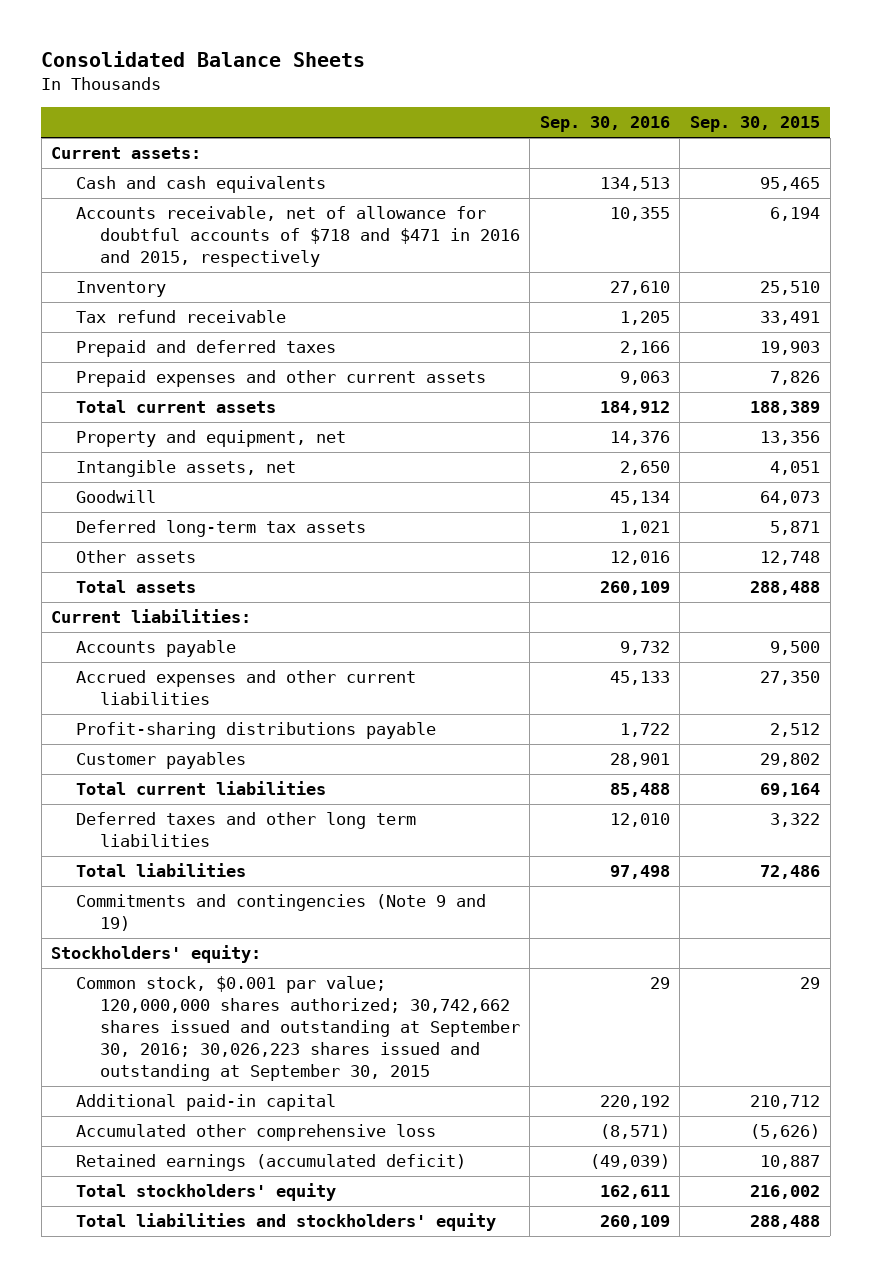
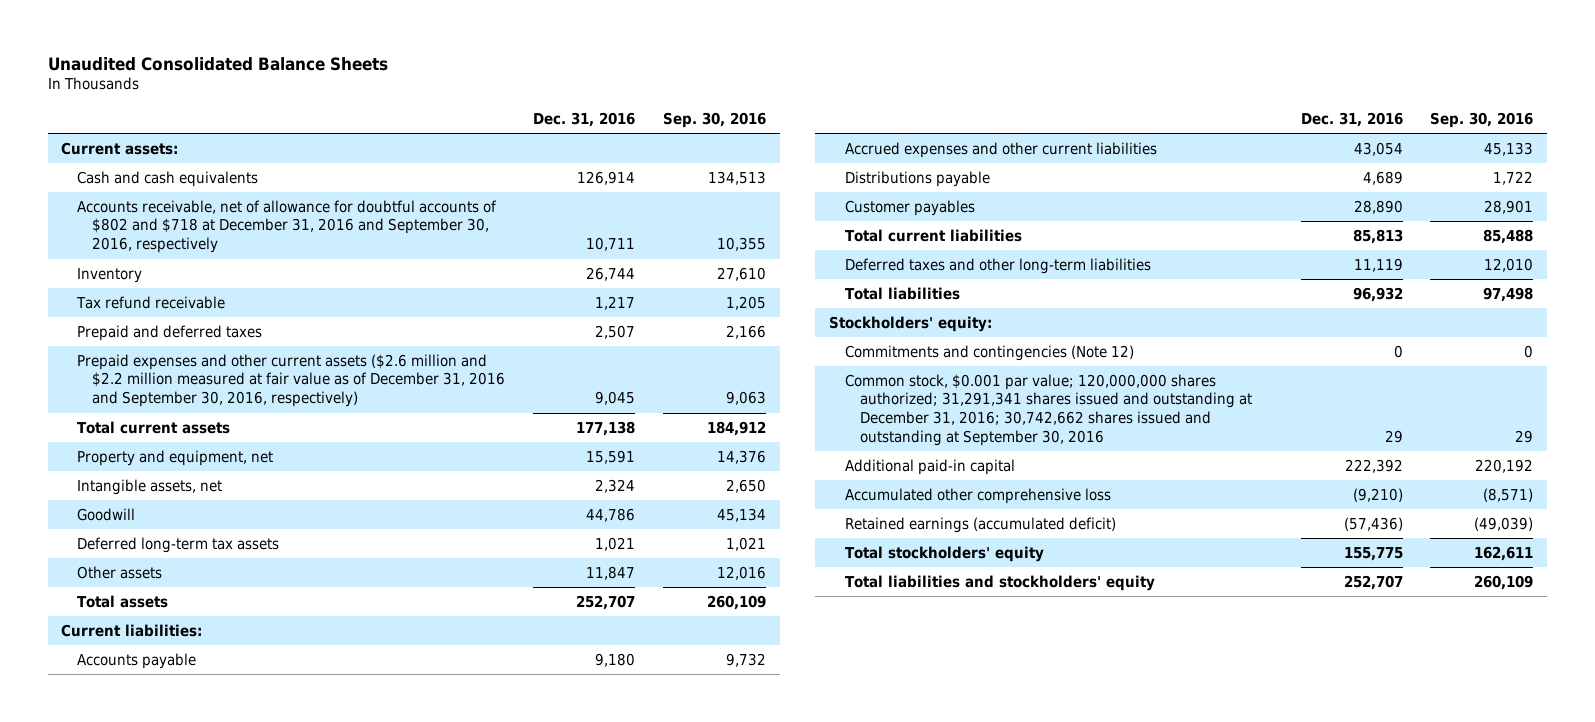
- Consolidated Balance Sheets
+ Unaudited Consolidated Balance Sheets
- | Sep. 30, 2016 | Sep. 30, 2015
+ | Dec. 31, 2016 | Sep. 30, 2016
- Accounts receivable, net of allowance for doubtful accounts of $718 and $471 in 2016 and 2015, respectively | 10,355 | 6,194
+ Accounts receivable, net of allowance for doubtful accounts of $802 and $718 at December 31, 2016 and September 30, 2016, respectively | 10,711 | 10,355
- Prepaid expenses and other current assets | 9,063 | 7,826
+ Prepaid expenses and other current assets ($2.6 million and $2.2 million measured at fair value as of December 31, 2016 and September 30, 2016, respectively) | 9,045 | 9,063
- Profit-sharing distributions payable | 1,722 | 2,512
+ Distributions payable | 4,689 | 1,722
- Deferred taxes and other long term liabilities | 12,010 | 3,322
+ Deferred taxes and other long-term liabilities | 11,119 | 12,010
- Commitments and contingencies (Note 9 and 19)
- Common stock, $0.001 par value; 120,000,000 shares authorized; 30,742,662 shares issued and outstanding at September 30, 2016; 30,026,223 shares issued and outstanding at September 30, 2015 | 29 | 29
+ Commitments and contingencies (Note 12) | 0 | 0
+ Common stock, $0.001 par value; 120,000,000 shares authorized; 31,291,341 shares issued and outstanding at December 31, 2016; 30,742,662 shares issued and outstanding at September 30, 2016 | 29 | 29

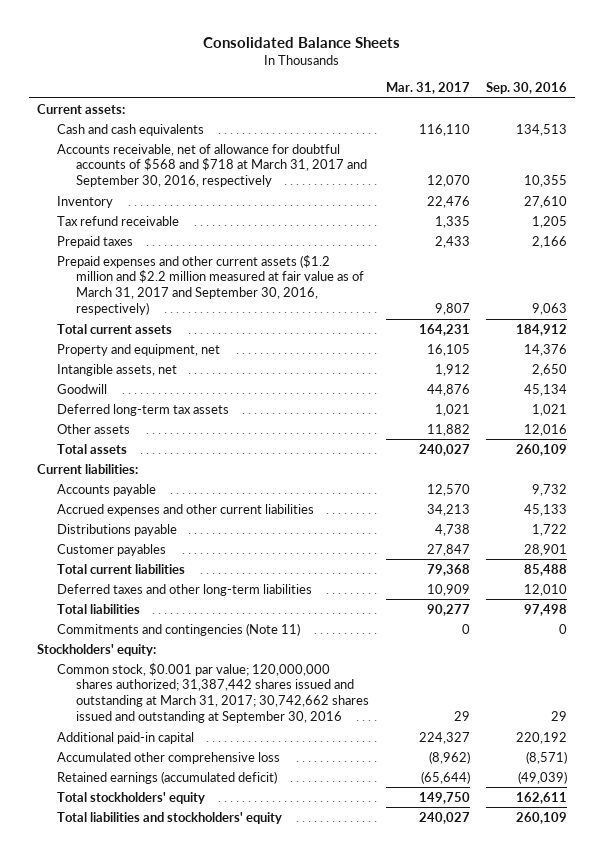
- Unaudited Consolidated Balance Sheets
+ Consolidated Balance Sheets
- | Dec. 31, 2016 | Sep. 30, 2016
+ | Mar. 31, 2017 | Sep. 30, 2016
- Accounts receivable, net of allowance for doubtful accounts of $802 and $718 at December 31, 2016 and September 30, 2016, respectively | 10,711 | 10,355
+ Accounts receivable, net of allowance for doubtful accounts of $568 and $718 at March 31, 2017 and September 30, 2016, respectively | 12,070 | 10,355
- Prepaid and deferred taxes | 2,507 | 2,166
- Prepaid expenses and other current assets ($2.6 million and $2.2 million measured at fair value as of December 31, 2016 and September 30, 2016, respectively) | 9,045 | 9,063
+ Prepaid taxes | 2,433 | 2,166
+ Prepaid expenses and other current assets ($1.2 million and $2.2 million measured at fair value as of March 31, 2017 and September 30, 2016, respectively) | 9,807 | 9,063
+ Commitments and contingencies (Note 11) | 0 | 0
- Commitments and contingencies (Note 12) | 0 | 0
- Common stock, $0.001 par value; 120,000,000 shares authorized; 31,291,341 shares issued and outstanding at December 31, 2016; 30,742,662 shares issued and outstanding at September 30, 2016 | 29 | 29
+ Common stock, $0.001 par value; 120,000,000 shares authorized; 31,387,442 shares issued and outstanding at March 31, 2017; 30,742,662 shares issued and outstanding at September 30, 2016 | 29 | 29

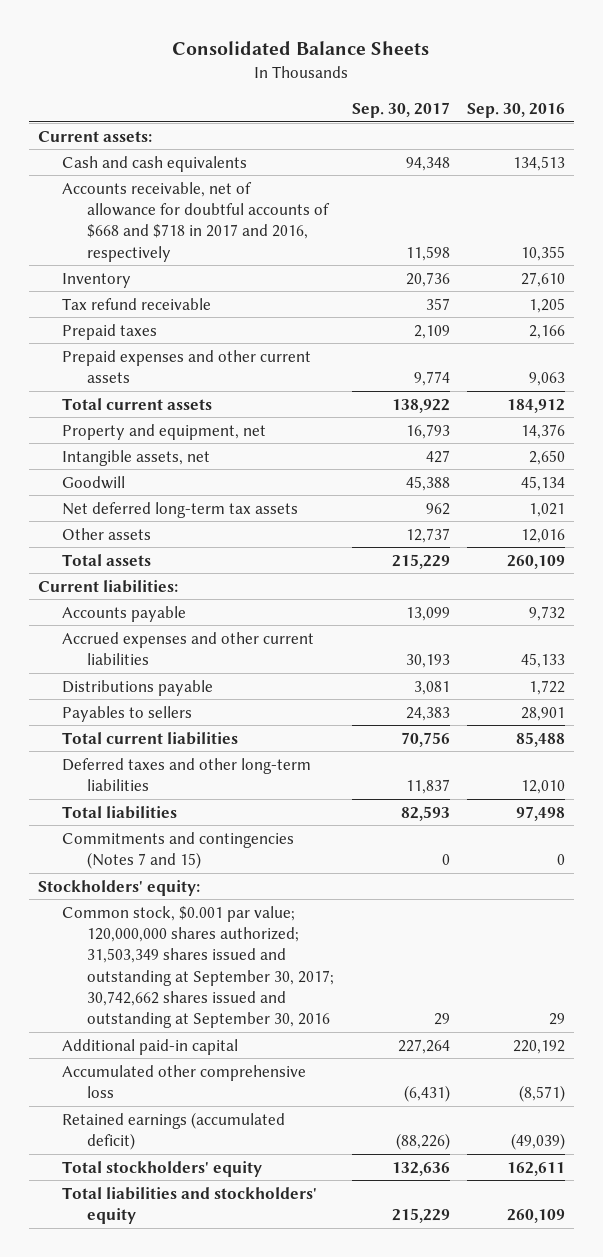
- | Mar. 31, 2017 | Sep. 30, 2016
+ | Sep. 30, 2017 | Sep. 30, 2016
- Accounts receivable, net of allowance for doubtful accounts of $568 and $718 at March 31, 2017 and September 30, 2016, respectively | 12,070 | 10,355
+ Accounts receivable, net of allowance for doubtful accounts of $668 and $718 in 2017 and 2016, respectively | 11,598 | 10,355
- Prepaid expenses and other current assets ($1.2 million and $2.2 million measured at fair value as of March 31, 2017 and September 30, 2016, respectively) | 9,807 | 9,063
+ Prepaid expenses and other current assets | 9,774 | 9,063
- Deferred long-term tax assets | 1,021 | 1,021
+ Net deferred long-term tax assets | 962 | 1,021
- Customer payables | 27,847 | 28,901
+ Payables to sellers | 24,383 | 28,901
- Commitments and contingencies (Note 11) | 0 | 0
+ Commitments and contingencies (Notes 7 and 15) | 0 | 0
- Common stock, $0.001 par value; 120,000,000 shares authorized; 31,387,442 shares issued and outstanding at March 31, 2017; 30,742,662 shares issued and outstanding at September 30, 2016 | 29 | 29
+ Common stock, $0.001 par value; 120,000,000 shares authorized; 31,503,349 shares issued and outstanding at September 30, 2017; 30,742,662 shares issued and outstanding at September 30, 2016 | 29 | 29

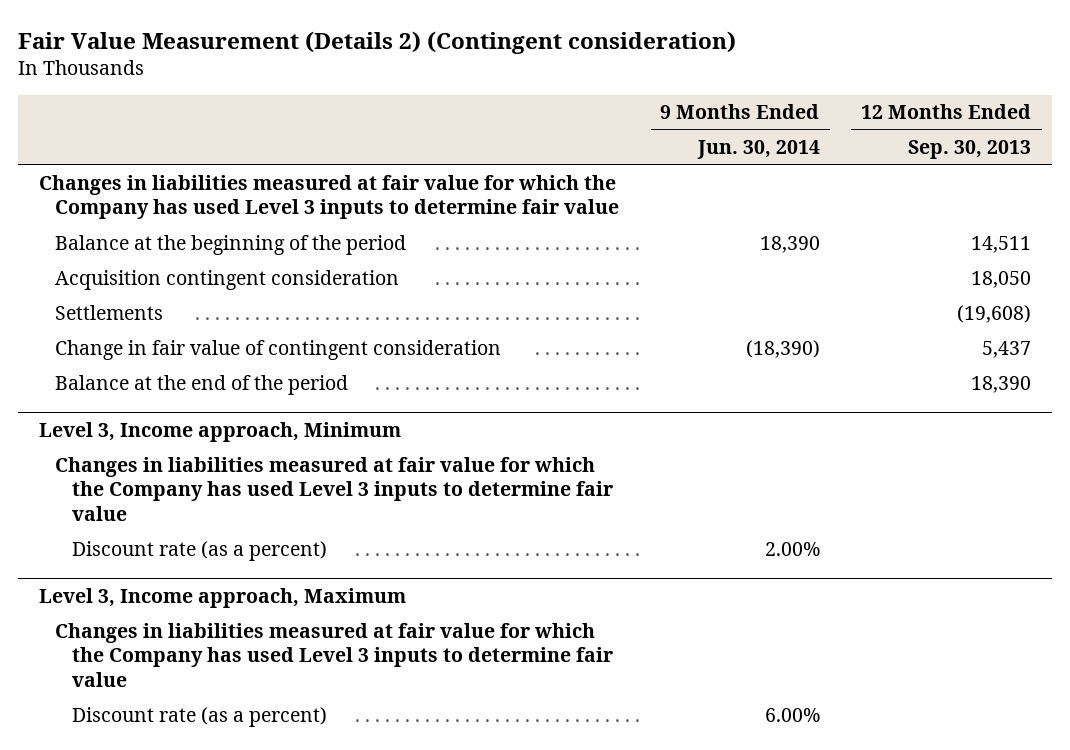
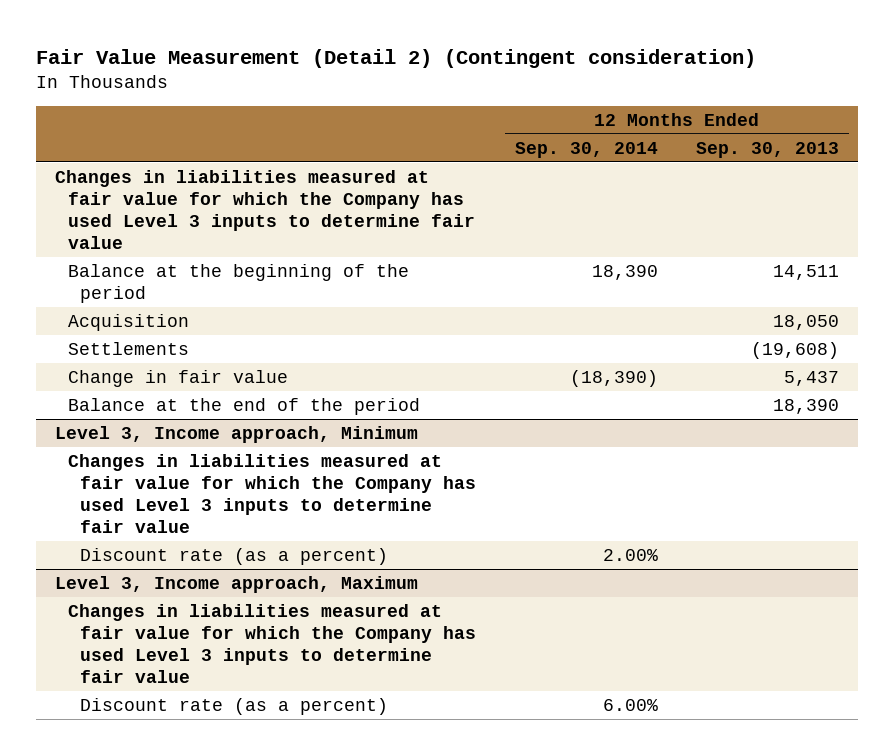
- Fair Value Measurement (Details 2) (Contingent consideration)
+ Fair Value Measurement (Detail 2) (Contingent consideration)
- | 9 Months Ended Jun. 30, 2014 | 12 Months Ended Sep. 30, 2013
+ | 12 Months Ended Sep. 30, 2014 | 12 Months Ended Sep. 30, 2013
- Acquisition contingent consideration | | 18,050
+ Acquisition | | 18,050
- Change in fair value of contingent consideration | (18,390) | 5,437
+ Change in fair value | (18,390) | 5,437

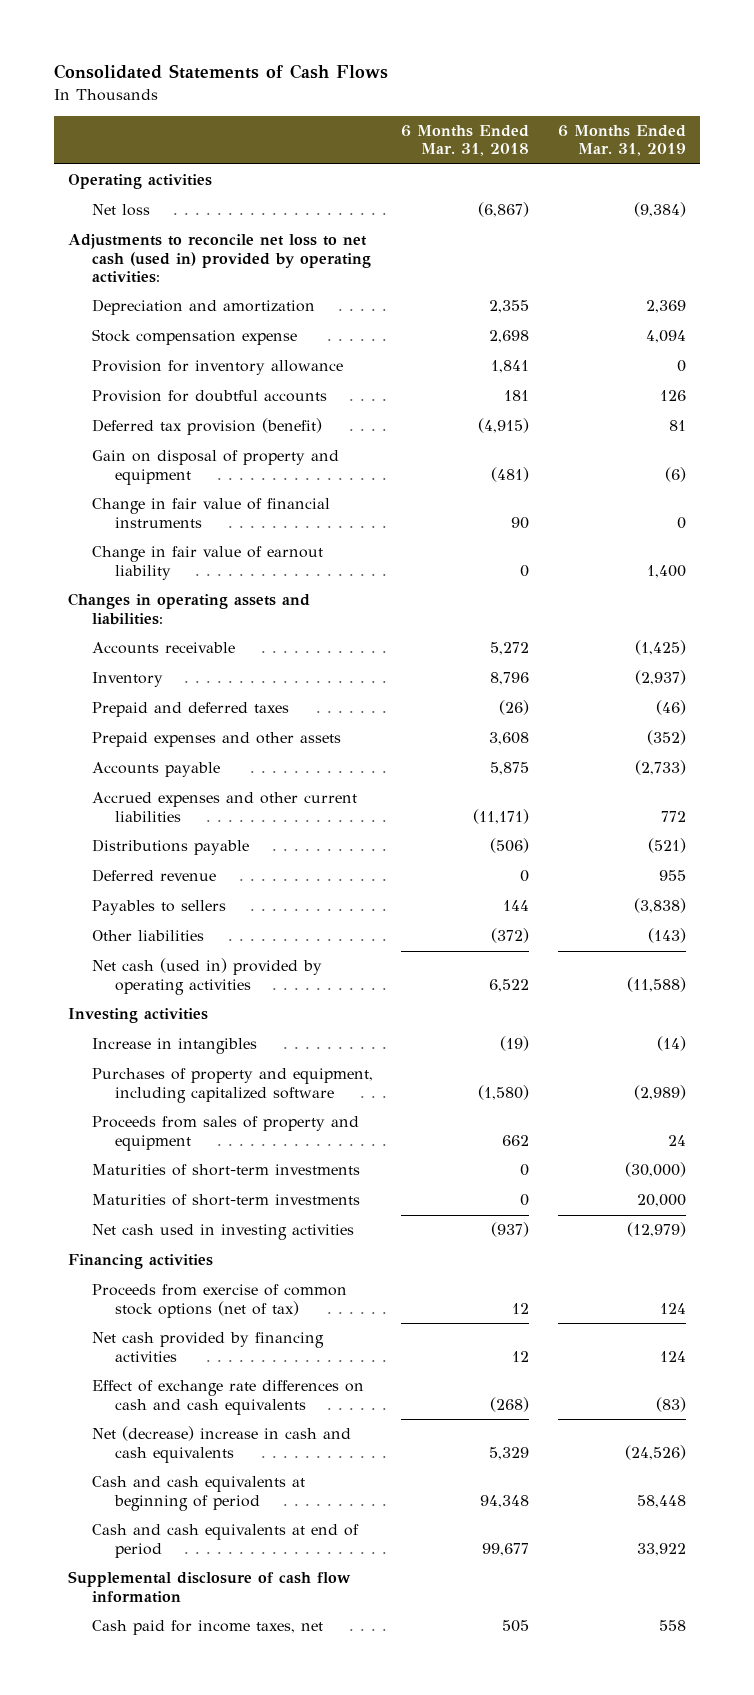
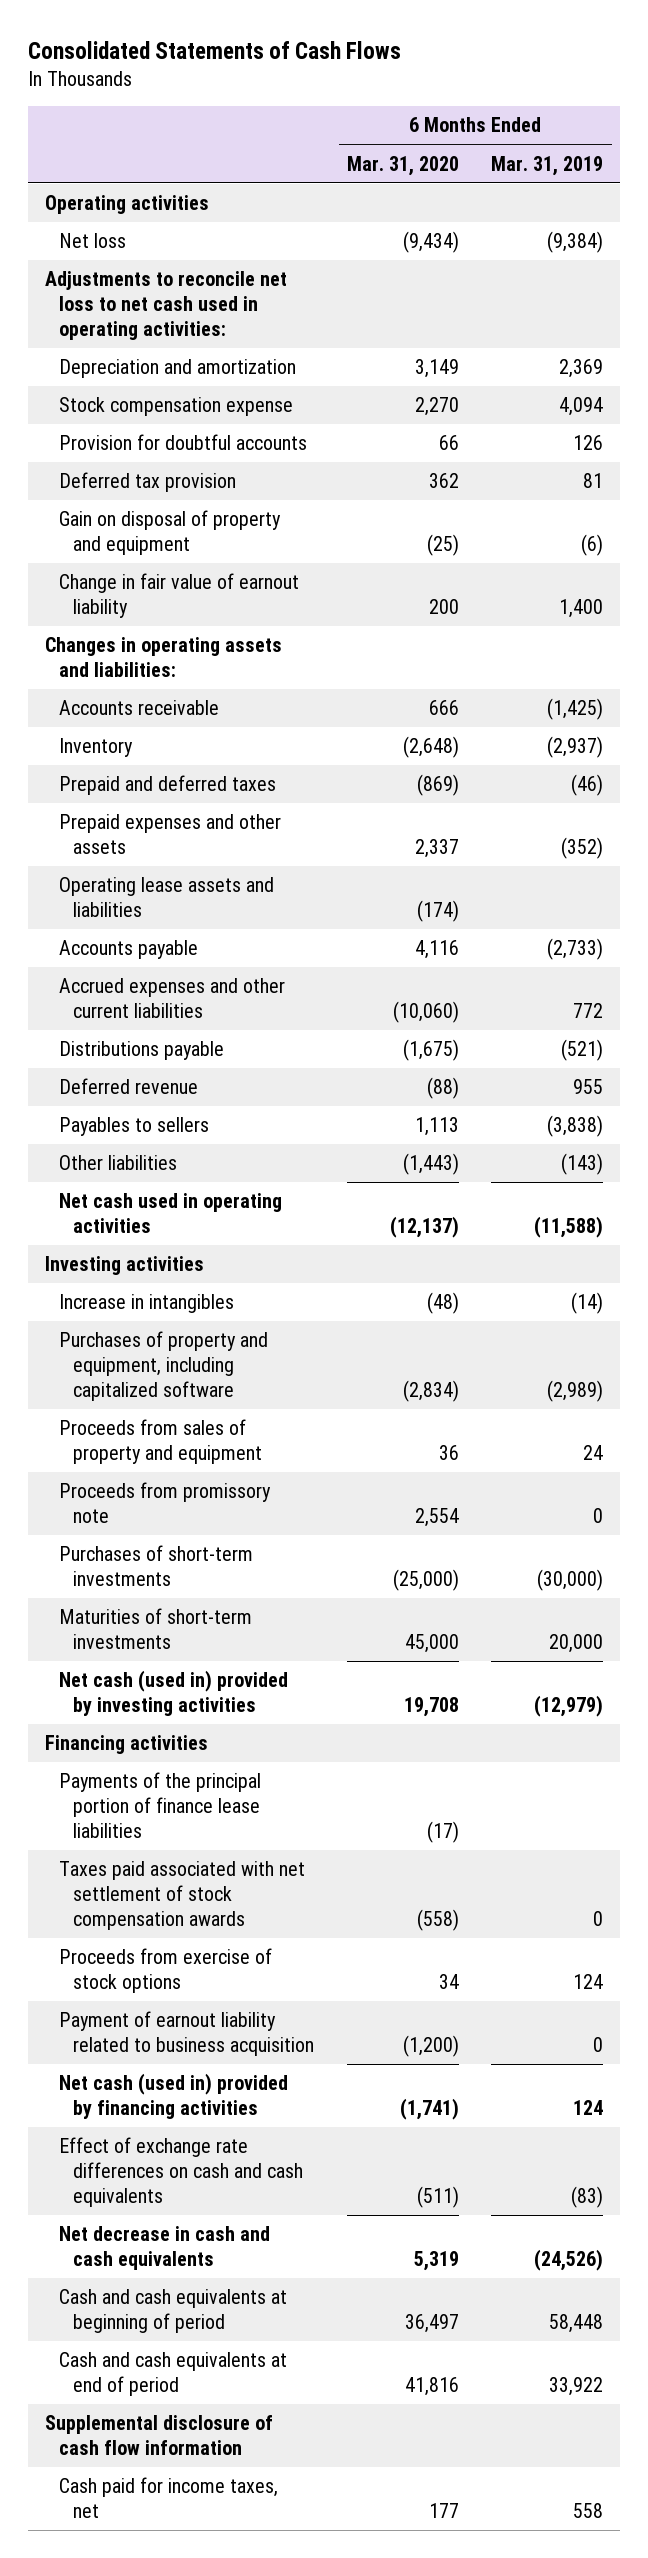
- | 6 Months Ended Mar. 31, 2018 | 6 Months Ended Mar. 31, 2019
+ | 6 Months Ended Mar. 31, 2020 | 6 Months Ended Mar. 31, 2019
- Adjustments to reconcile net loss to net cash (used in) provided by operating activities:
+ Adjustments to reconcile net loss to net cash used in operating activities:
- Provision for inventory allowance | 1,841 | 0
- Deferred tax provision (benefit) | (4,915) | 81
+ Deferred tax provision | 362 | 81
- Change in fair value of financial instruments | 90 | 0
+ Operating lease assets and liabilities | (174) |
- Net cash (used in) provided by operating activities | 6,522 | (11,588)
+ Net cash used in operating activities | (12,137) | (11,588)
- Maturities of short-term investments | 0 | (30,000)
+ Proceeds from promissory note | 2,554 | 0
+ Purchases of short-term investments | (25,000) | (30,000)
- Net cash used in investing activities | (937) | (12,979)
+ Net cash (used in) provided by investing activities | 19,708 | (12,979)
- Proceeds from exercise of common stock options (net of tax) | 12 | 124
- Net cash provided by financing activities | 12 | 124
+ Payments of the principal portion of finance lease liabilities | (17) |
+ Taxes paid associated with net settlement of stock compensation awards | (558) | 0
+ Proceeds from exercise of stock options | 34 | 124
+ Payment of earnout liability related to business acquisition | (1,200) | 0
+ Net cash (used in) provided by financing activities | (1,741) | 124
- Net (decrease) increase in cash and cash equivalents | 5,329 | (24,526)
+ Net decrease in cash and cash equivalents | 5,319 | (24,526)

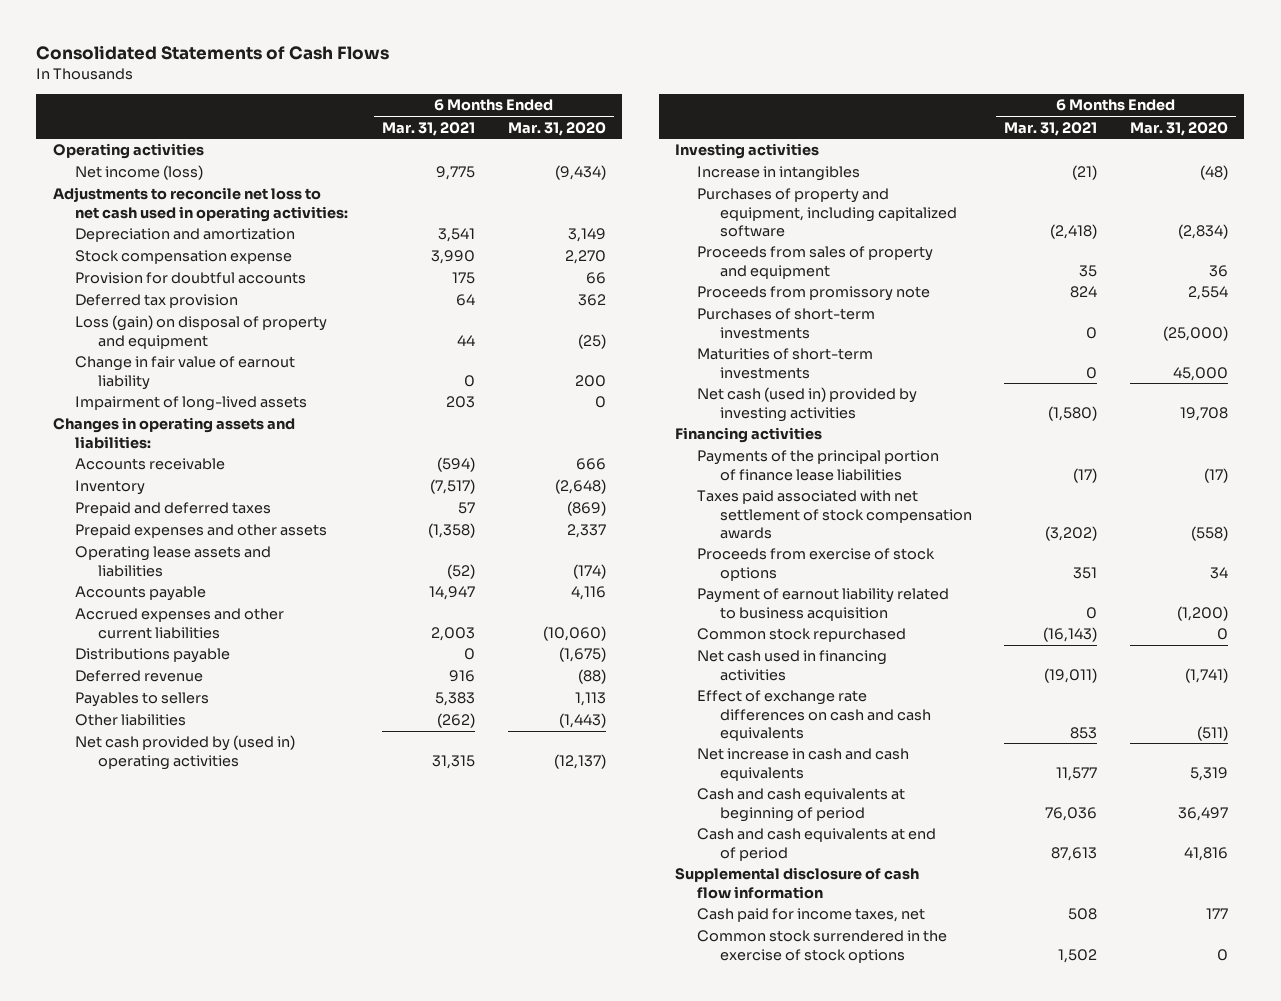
- | 6 Months Ended Mar. 31, 2020 | 6 Months Ended Mar. 31, 2019
+ | 6 Months Ended Mar. 31, 2021 | 6 Months Ended Mar. 31, 2020
- Net loss | (9,434) | (9,384)
+ Net income (loss) | 9,775 | (9,434)
- Gain on disposal of property and equipment | (25) | (6)
+ Loss (gain) on disposal of property and equipment | 44 | (25)
+ Impairment of long-lived assets | 203 | 0
- Net cash used in operating activities | (12,137) | (11,588)
+ Net cash provided by (used in) operating activities | 31,315 | (12,137)
- Net cash (used in) provided by financing activities | (1,741) | 124
+ Common stock repurchased | (16,143) | 0
+ Net cash used in financing activities | (19,011) | (1,741)
- Net decrease in cash and cash equivalents | 5,319 | (24,526)
+ Net increase in cash and cash equivalents | 11,577 | 5,319
+ Common stock surrendered in the exercise of stock options | 1,502 | 0

